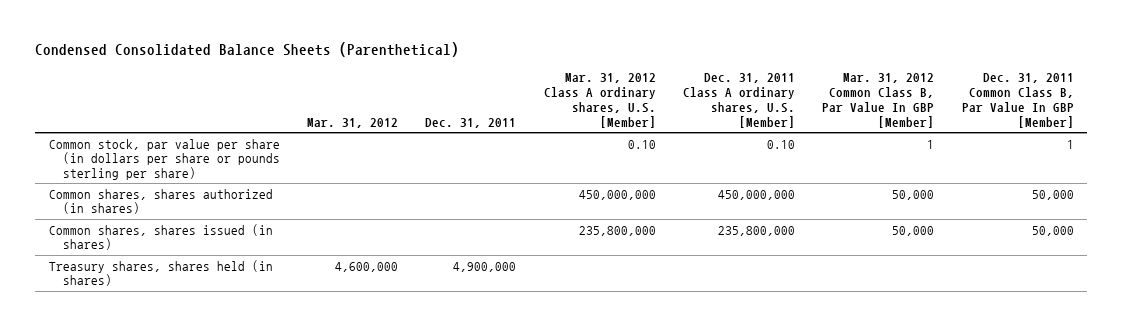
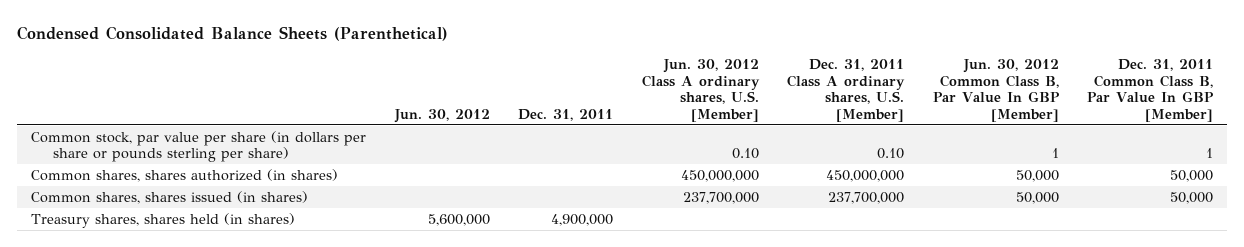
- | Mar. 31, 2012 | Dec. 31, 2011 | Mar. 31, 2012 Class A ordinary shares, U.S. [Member] | Dec. 31, 2011 Class A ordinary shares, U.S. [Member] | Mar. 31, 2012 Common Class B, Par Value In GBP [Member] | Dec. 31, 2011 Common Class B, Par Value In GBP [Member]
+ | Jun. 30, 2012 | Dec. 31, 2011 | Jun. 30, 2012 Class A ordinary shares, U.S. [Member] | Dec. 31, 2011 Class A ordinary shares, U.S. [Member] | Jun. 30, 2012 Common Class B, Par Value In GBP [Member] | Dec. 31, 2011 Common Class B, Par Value In GBP [Member]
- Common shares, shares issued (in shares) | | | 235,800,000 | 235,800,000 | 50,000 | 50,000
+ Common shares, shares issued (in shares) | | | 237,700,000 | 237,700,000 | 50,000 | 50,000

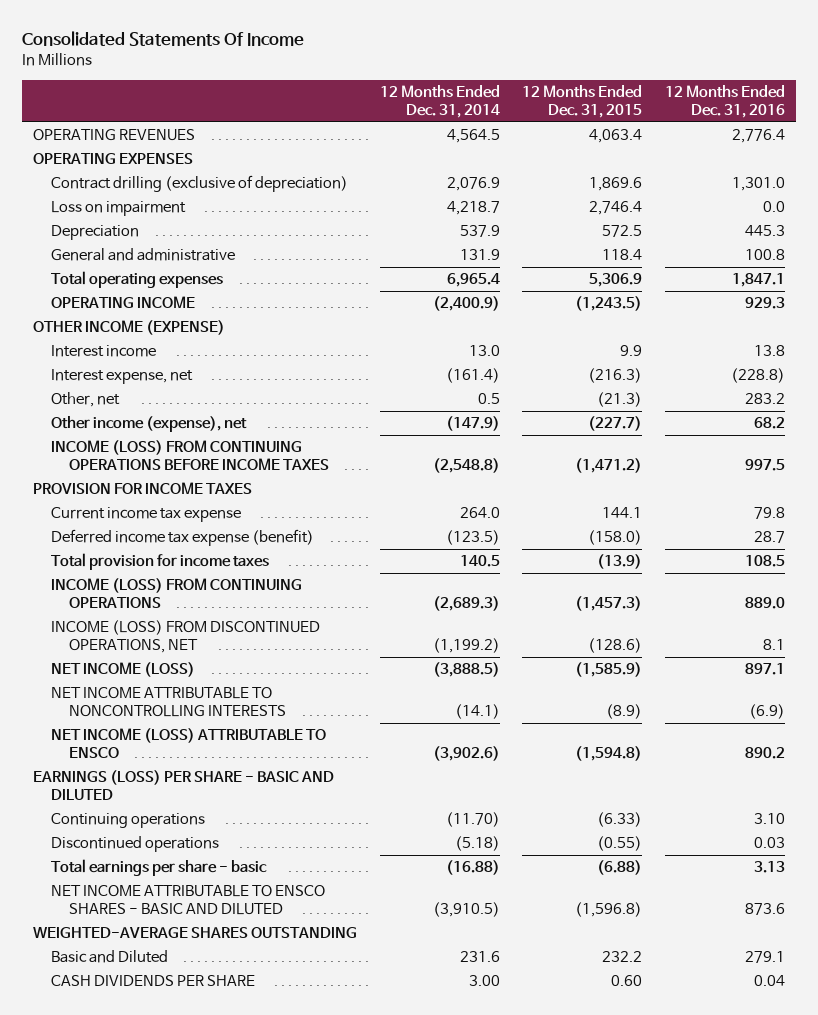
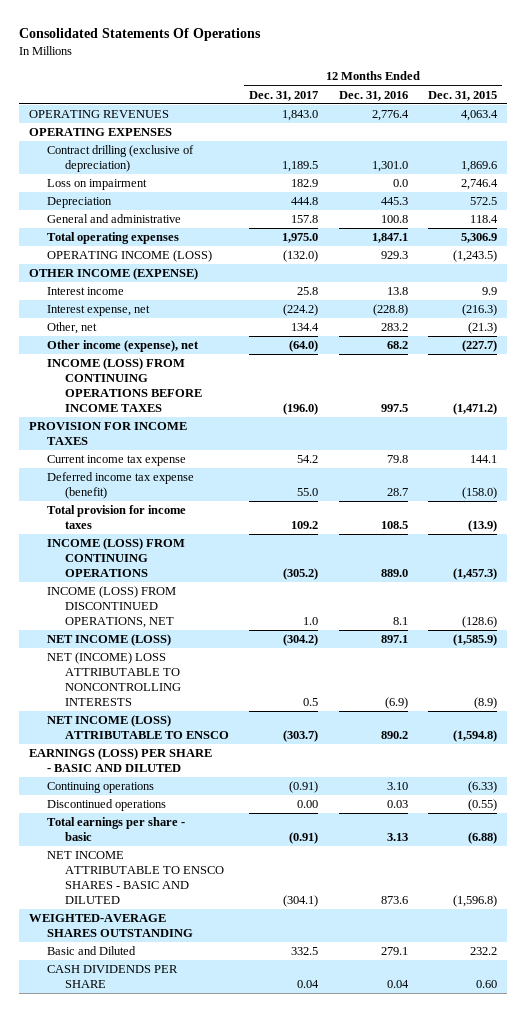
- Consolidated Statements Of Income
+ Consolidated Statements Of Operations
- | 12 Months Ended Dec. 31, 2014 | 12 Months Ended Dec. 31, 2015 | 12 Months Ended Dec. 31, 2016
+ | 12 Months Ended Dec. 31, 2017 | 12 Months Ended Dec. 31, 2016 | 12 Months Ended Dec. 31, 2015
- OPERATING INCOME | (2,400.9) | (1,243.5) | 929.3
+ OPERATING INCOME (LOSS) | (132.0) | 929.3 | (1,243.5)
- NET INCOME ATTRIBUTABLE TO NONCONTROLLING INTERESTS | (14.1) | (8.9) | (6.9)
+ NET (INCOME) LOSS ATTRIBUTABLE TO NONCONTROLLING INTERESTS | 0.5 | (6.9) | (8.9)

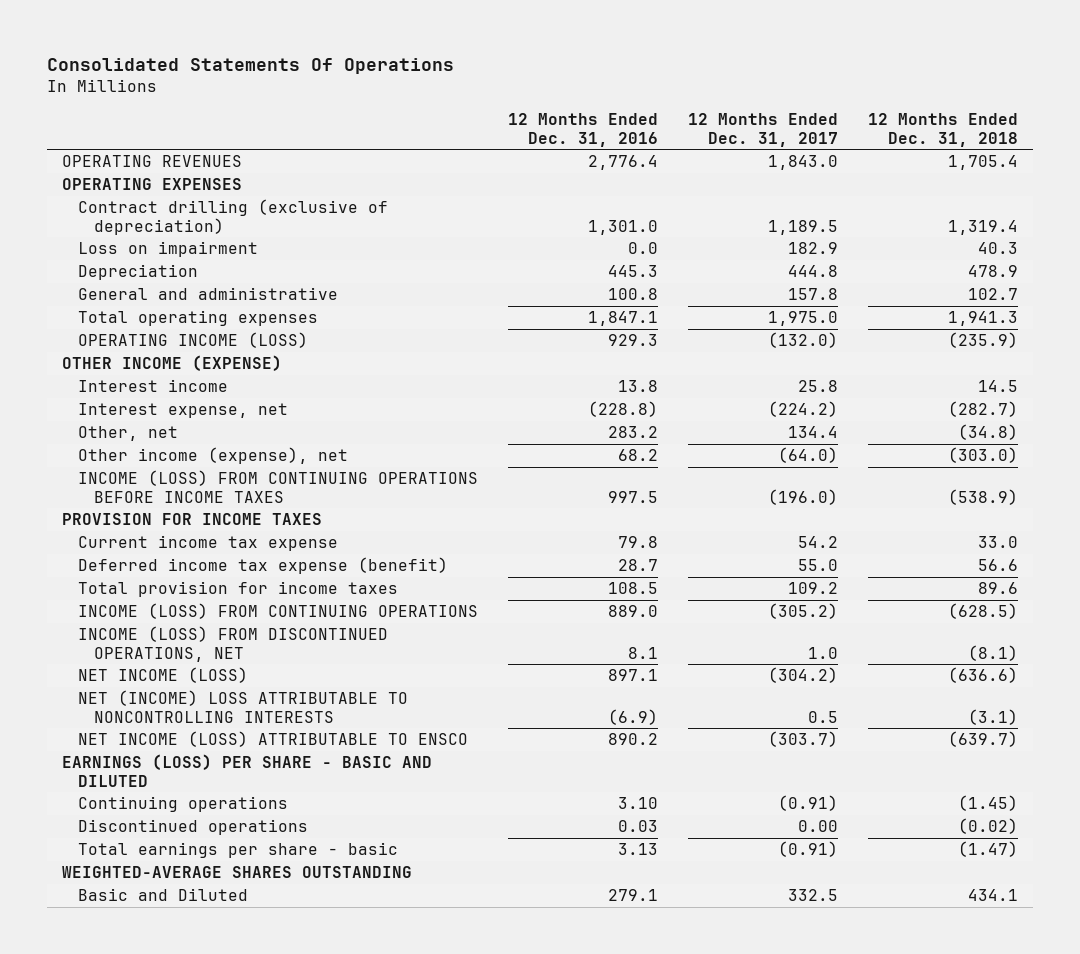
- | 12 Months Ended Dec. 31, 2017 | 12 Months Ended Dec. 31, 2016 | 12 Months Ended Dec. 31, 2015
+ | 12 Months Ended Dec. 31, 2016 | 12 Months Ended Dec. 31, 2017 | 12 Months Ended Dec. 31, 2018
- NET INCOME ATTRIBUTABLE TO ENSCO SHARES - BASIC AND DILUTED | (304.1) | 873.6 | (1,596.8)
- CASH DIVIDENDS PER SHARE | 0.04 | 0.04 | 0.60

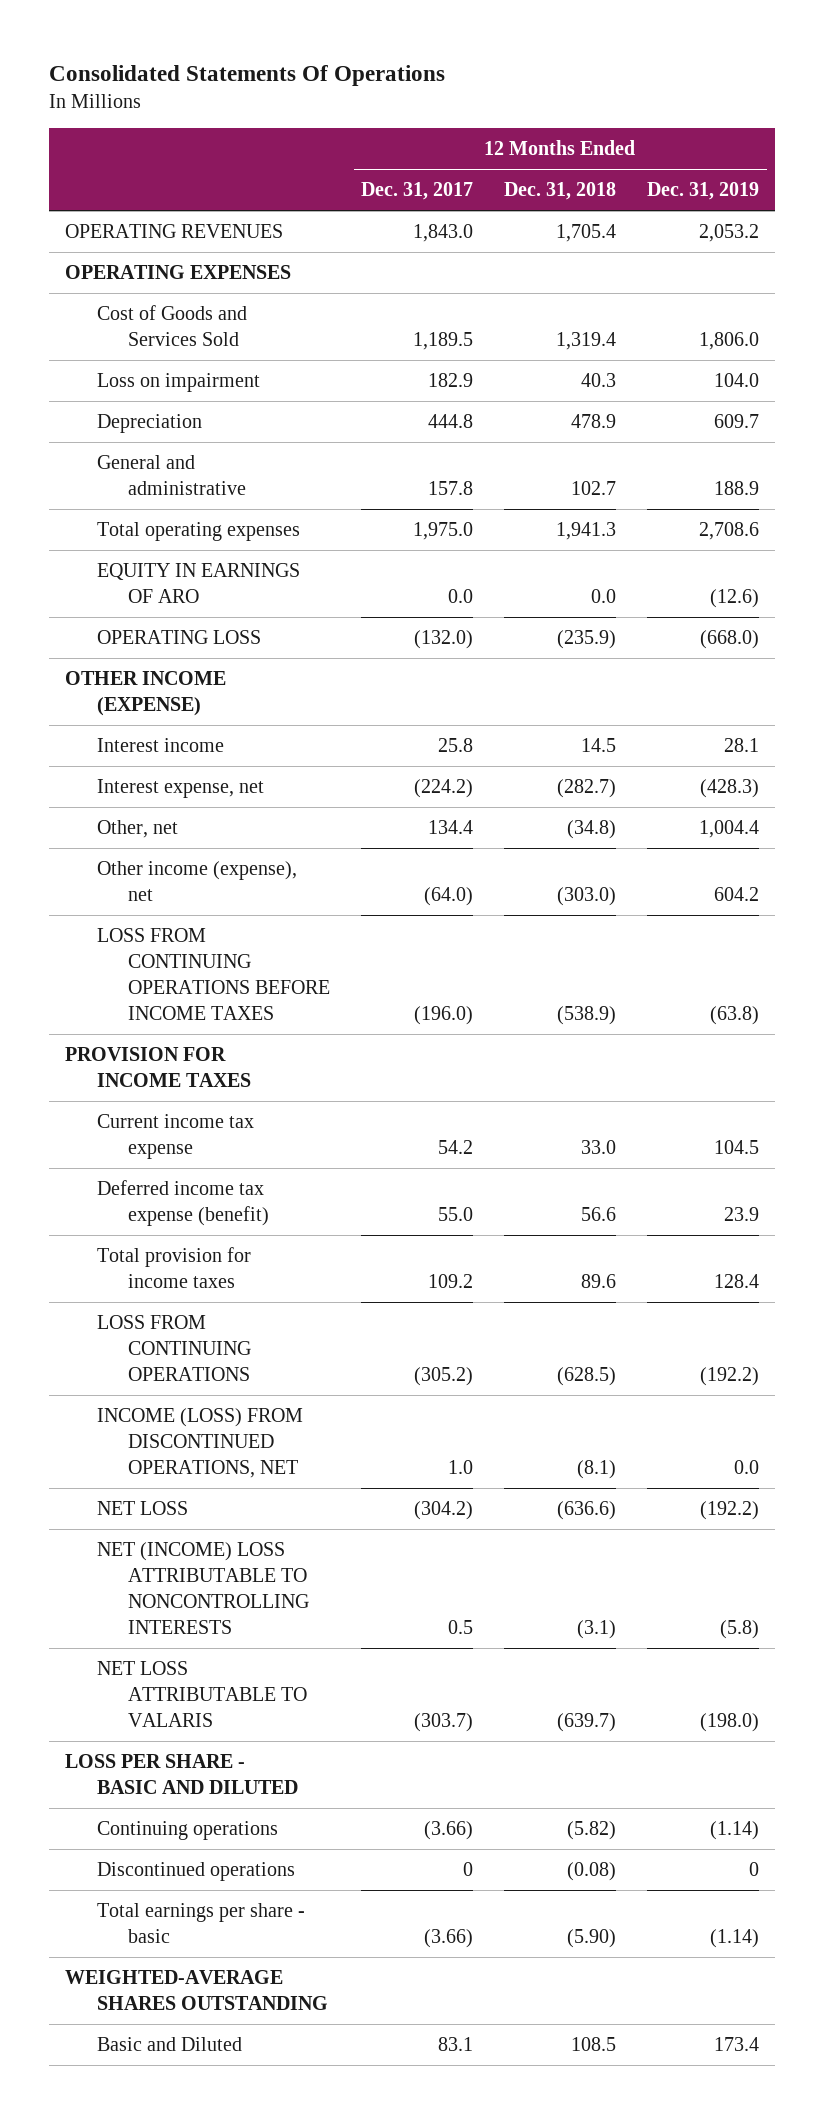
- | 12 Months Ended Dec. 31, 2016 | 12 Months Ended Dec. 31, 2017 | 12 Months Ended Dec. 31, 2018
+ | 12 Months Ended Dec. 31, 2017 | 12 Months Ended Dec. 31, 2018 | 12 Months Ended Dec. 31, 2019
- Contract drilling (exclusive of depreciation) | 1,301.0 | 1,189.5 | 1,319.4
+ Cost of Goods and Services Sold | 1,189.5 | 1,319.4 | 1,806.0
- OPERATING INCOME (LOSS) | 929.3 | (132.0) | (235.9)
+ EQUITY IN EARNINGS OF ARO | 0.0 | 0.0 | (12.6)
+ OPERATING LOSS | (132.0) | (235.9) | (668.0)
- INCOME (LOSS) FROM CONTINUING OPERATIONS BEFORE INCOME TAXES | 997.5 | (196.0) | (538.9)
+ LOSS FROM CONTINUING OPERATIONS BEFORE INCOME TAXES | (196.0) | (538.9) | (63.8)
- INCOME (LOSS) FROM CONTINUING OPERATIONS | 889.0 | (305.2) | (628.5)
+ LOSS FROM CONTINUING OPERATIONS | (305.2) | (628.5) | (192.2)
- NET INCOME (LOSS) | 897.1 | (304.2) | (636.6)
+ NET LOSS | (304.2) | (636.6) | (192.2)
- NET INCOME (LOSS) ATTRIBUTABLE TO ENSCO | 890.2 | (303.7) | (639.7)
- EARNINGS (LOSS) PER SHARE - BASIC AND DILUTED
- Continuing operations | 3.10 | (0.91) | (1.45)
- Discontinued operations | 0.03 | 0.00 | (0.02)
- Total earnings per share - basic | 3.13 | (0.91) | (1.47)
+ NET LOSS ATTRIBUTABLE TO VALARIS | (303.7) | (639.7) | (198.0)
+ LOSS PER SHARE - BASIC AND DILUTED
+ Continuing operations | (3.66) | (5.82) | (1.14)
+ Discontinued operations | 0 | (0.08) | 0
+ Total earnings per share - basic | (3.66) | (5.90) | (1.14)
- Basic and Diluted | 279.1 | 332.5 | 434.1
+ Basic and Diluted | 83.1 | 108.5 | 173.4

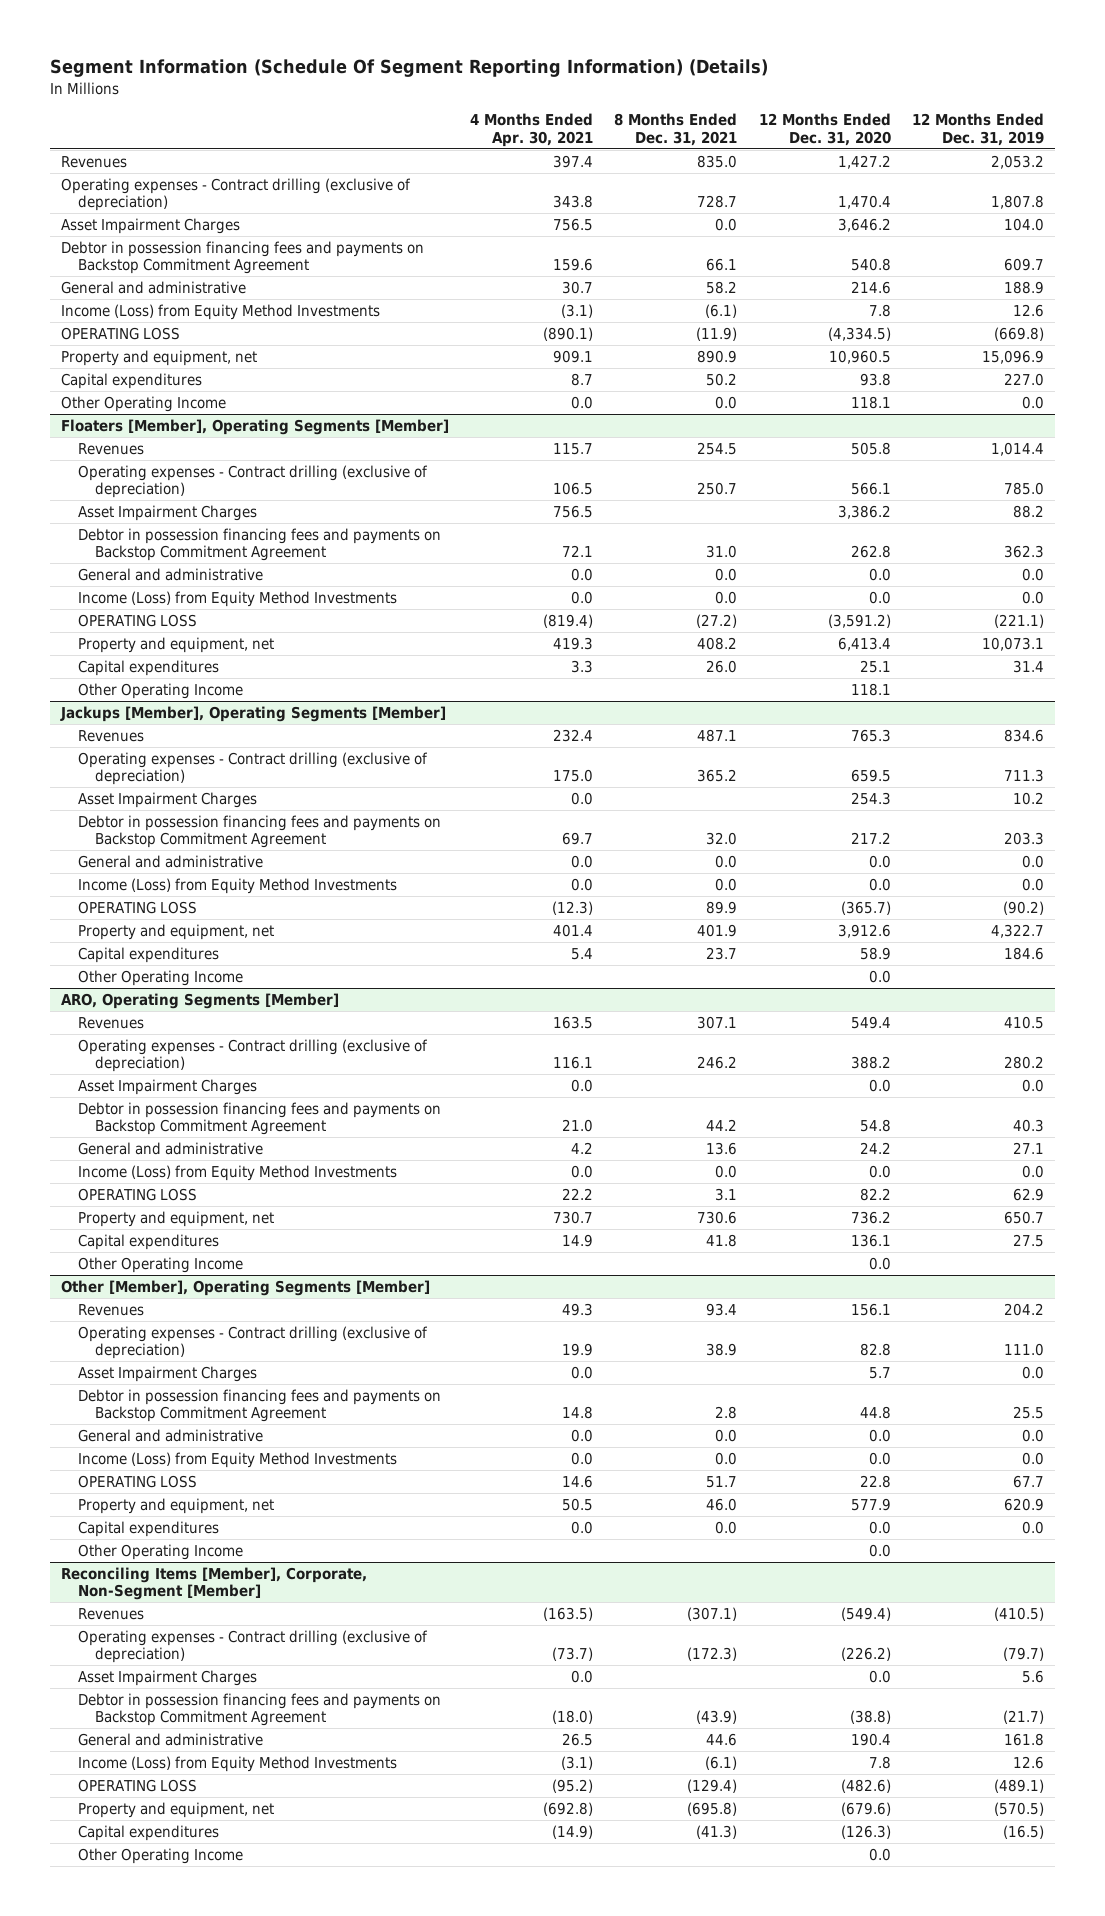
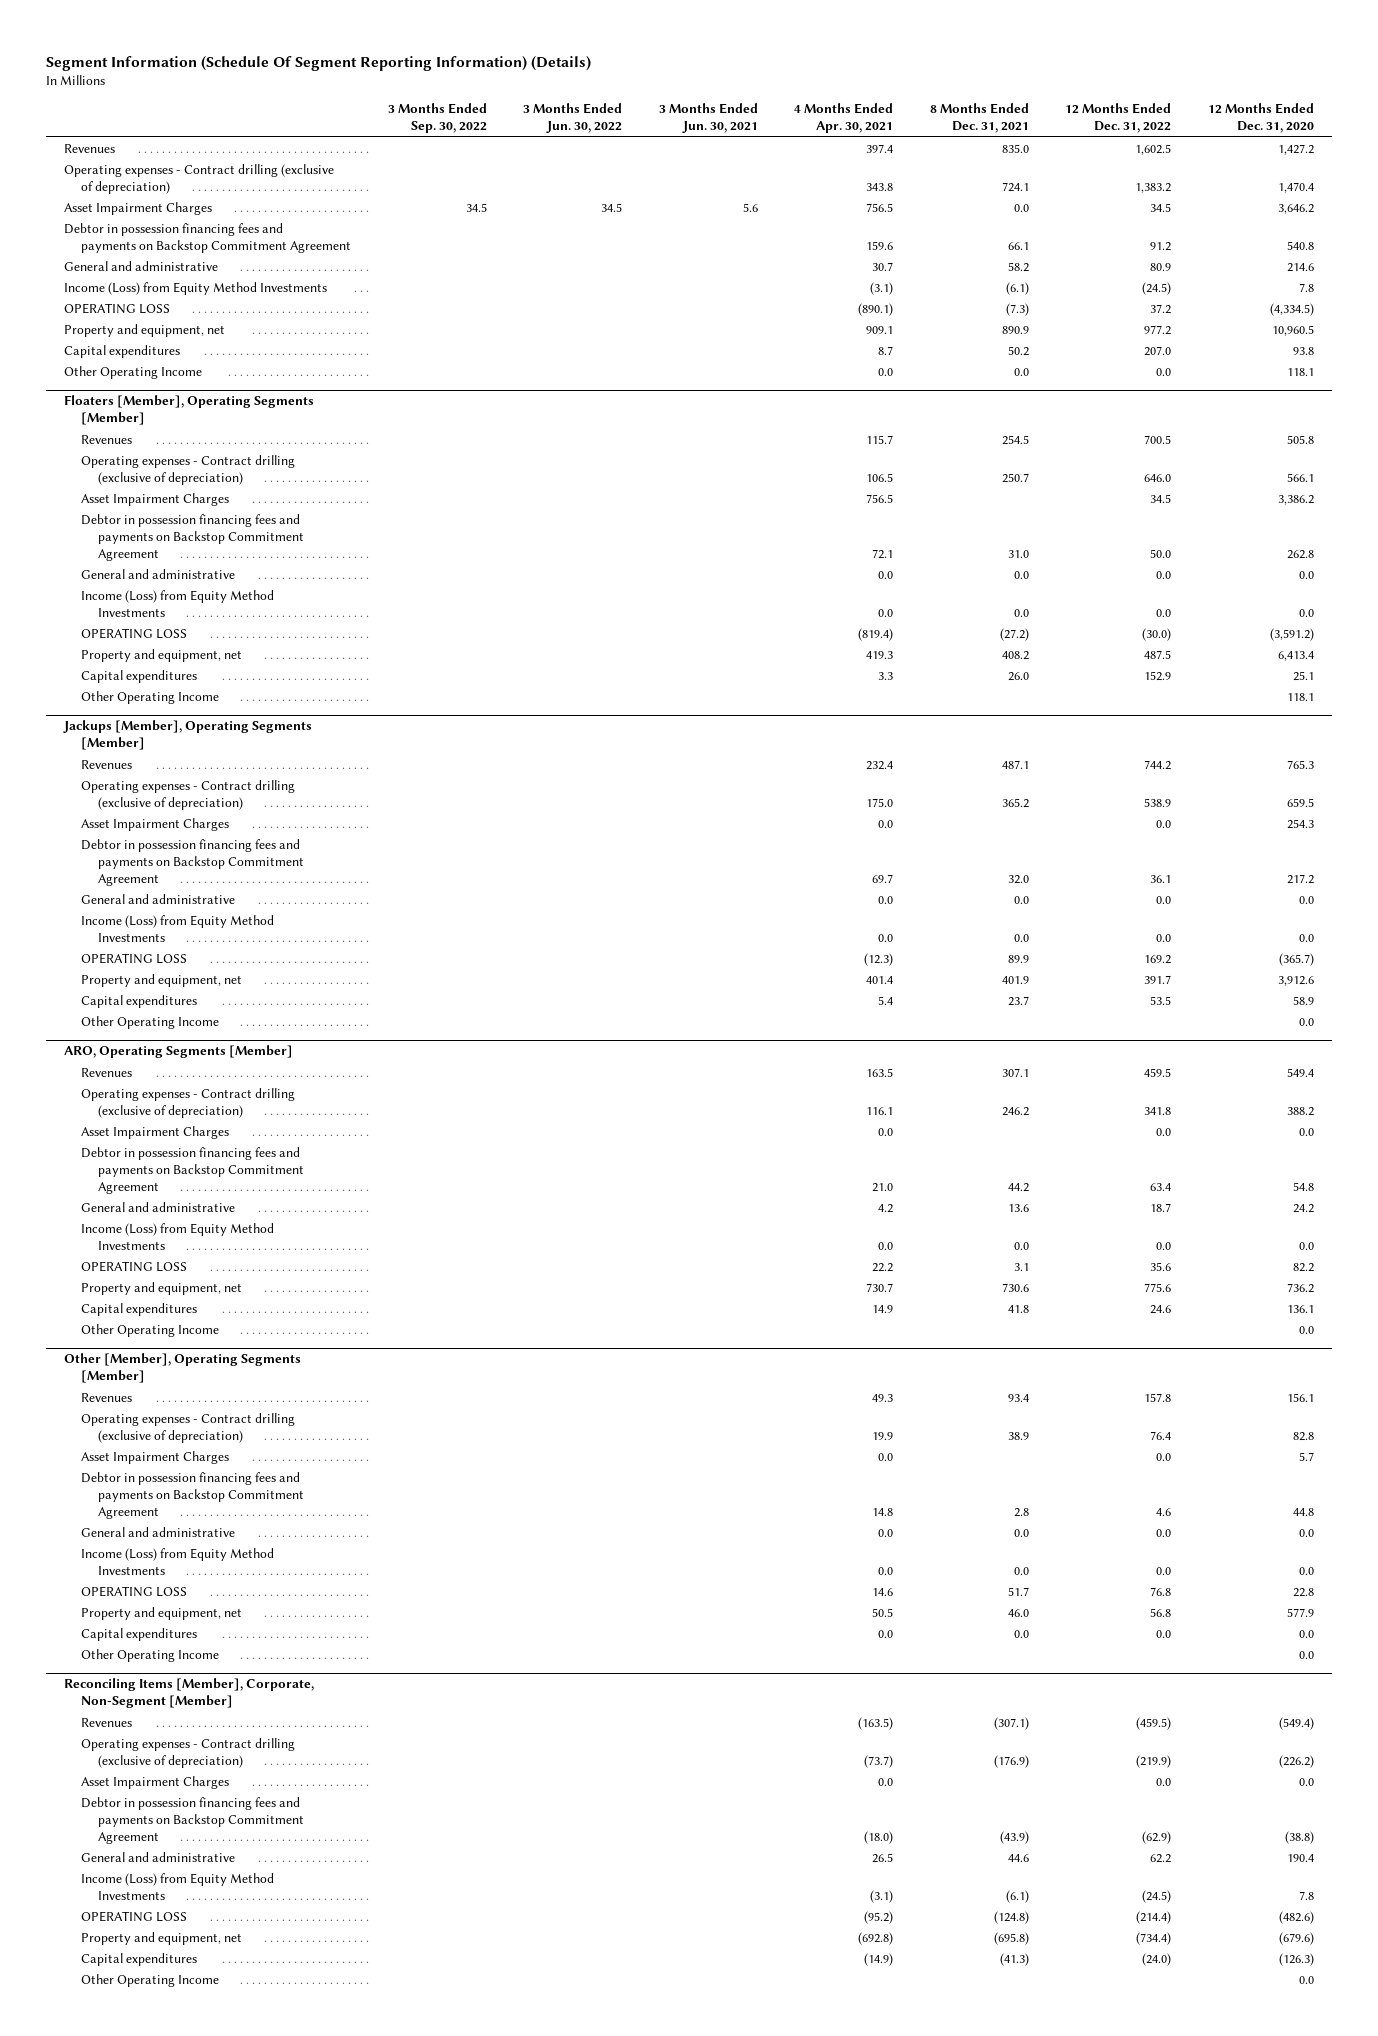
- | 4 Months Ended Apr. 30, 2021 | 8 Months Ended Dec. 31, 2021 | 12 Months Ended Dec. 31, 2020 | 12 Months Ended Dec. 31, 2019
+ | 3 Months Ended Sep. 30, 2022 | 3 Months Ended Jun. 30, 2022 | 3 Months Ended Jun. 30, 2021 | 4 Months Ended Apr. 30, 2021 | 8 Months Ended Dec. 31, 2021 | 12 Months Ended Dec. 31, 2022 | 12 Months Ended Dec. 31, 2020
- Operating expenses - Contract drilling (exclusive of depreciation) | 343.8 | 728.7 | 1,470.4 | 1,807.8
+ Operating expenses - Contract drilling (exclusive of depreciation) | | | | 343.8 | 724.1 | 1,383.2 | 1,470.4
- OPERATING LOSS | (890.1) | (11.9) | (4,334.5) | (669.8)
+ OPERATING LOSS | | | | (890.1) | (7.3) | 37.2 | (4,334.5)
@ Reconciling Items [Member], Corporate, Non-Segment [Member]
- Operating expenses - Contract drilling (exclusive of depreciation) | (73.7) | (172.3) | (226.2) | (79.7)
+ Operating expenses - Contract drilling (exclusive of depreciation) | | | | (73.7) | (176.9) | (219.9) | (226.2)
- OPERATING LOSS | (95.2) | (129.4) | (482.6) | (489.1)
+ OPERATING LOSS | | | | (95.2) | (124.8) | (214.4) | (482.6)

